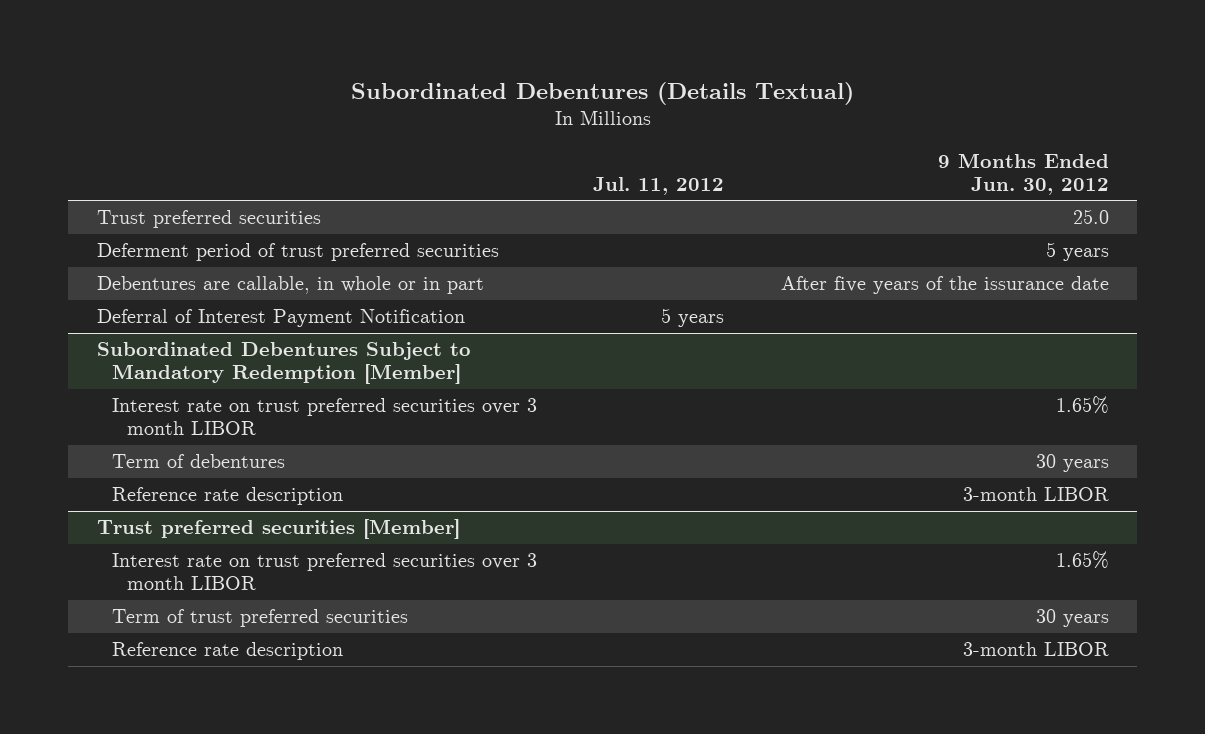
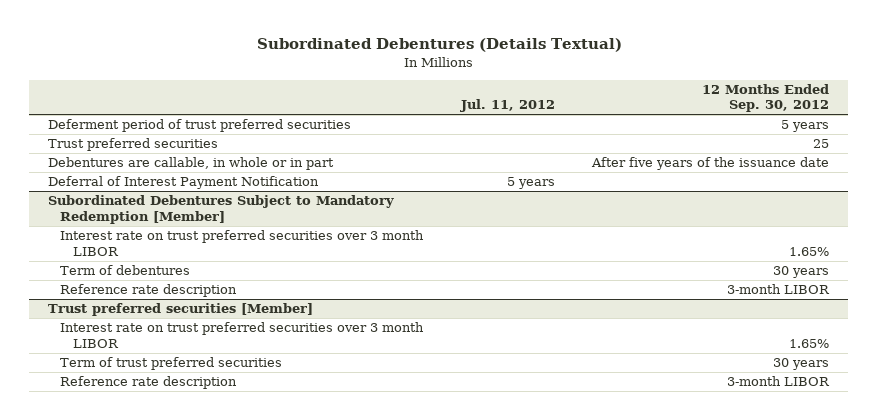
- | Jul. 11, 2012 | 9 Months Ended Jun. 30, 2012
+ | Jul. 11, 2012 | 12 Months Ended Sep. 30, 2012
moved down: Trust preferred securities | | 25

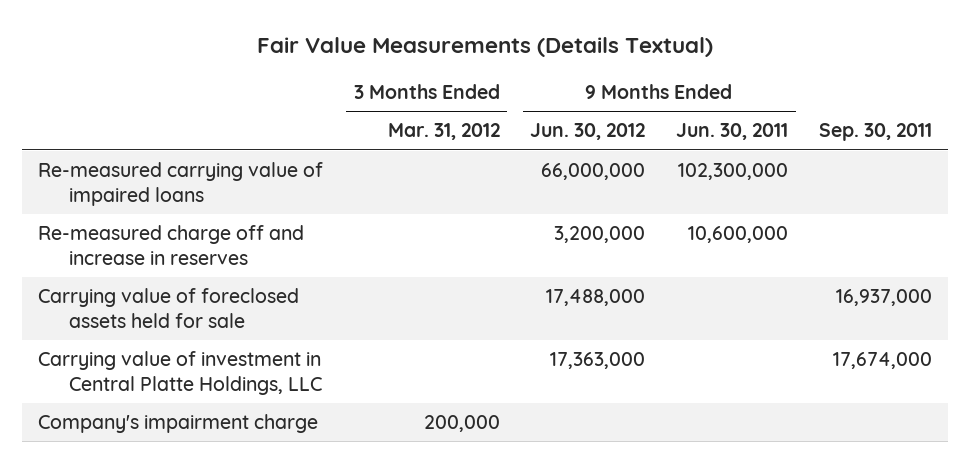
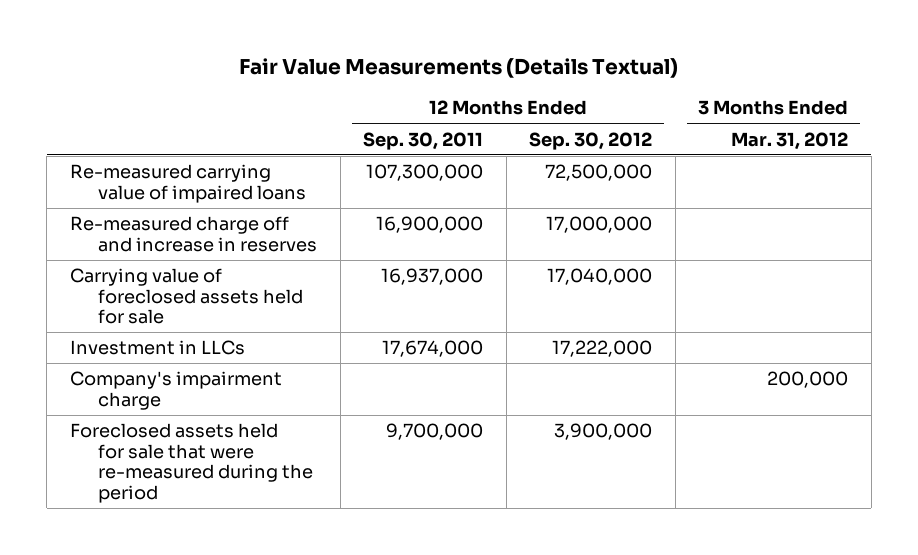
- | 3 Months Ended Mar. 31, 2012 | 9 Months Ended Jun. 30, 2012 | 9 Months Ended Jun. 30, 2011 | Sep. 30, 2011
+ | 12 Months Ended Sep. 30, 2011 | 12 Months Ended Sep. 30, 2012 | 3 Months Ended Mar. 31, 2012
- Carrying value of investment in Central Platte Holdings, LLC | | 17,363,000 | | 17,674,000
+ Investment in LLCs | 17,674,000 | 17,222,000 |
+ Foreclosed assets held for sale that were re-measured during the period | 9,700,000 | 3,900,000 |

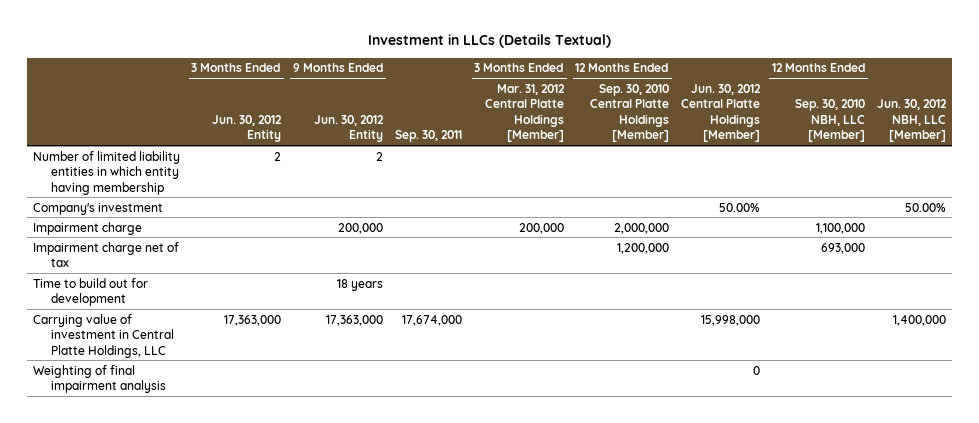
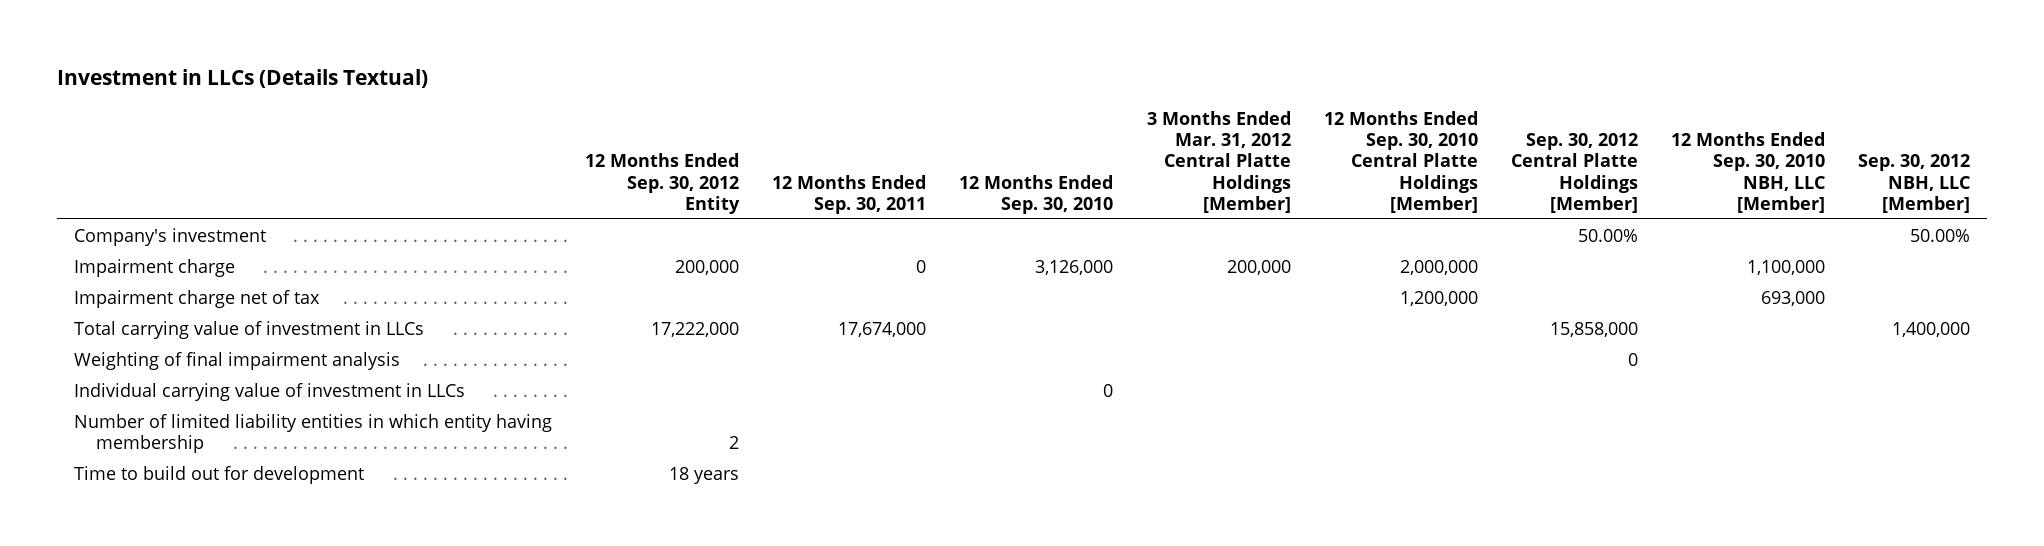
- | 3 Months Ended Jun. 30, 2012 Entity | 9 Months Ended Jun. 30, 2012 Entity | Sep. 30, 2011 | 3 Months Ended Mar. 31, 2012 Central Platte Holdings [Member] | 12 Months Ended Sep. 30, 2010 Central Platte Holdings [Member] | Jun. 30, 2012 Central Platte Holdings [Member] | 12 Months Ended Sep. 30, 2010 NBH, LLC [Member] | Jun. 30, 2012 NBH, LLC [Member]
+ | 12 Months Ended Sep. 30, 2012 Entity | 12 Months Ended Sep. 30, 2011 | 12 Months Ended Sep. 30, 2010 | 3 Months Ended Mar. 31, 2012 Central Platte Holdings [Member] | 12 Months Ended Sep. 30, 2010 Central Platte Holdings [Member] | Sep. 30, 2012 Central Platte Holdings [Member] | 12 Months Ended Sep. 30, 2010 NBH, LLC [Member] | Sep. 30, 2012 NBH, LLC [Member]
- Carrying value of investment in Central Platte Holdings, LLC | 17,363,000 | 17,363,000 | 17,674,000 | | | 15,998,000 | | 1,400,000
+ Total carrying value of investment in LLCs | 17,222,000 | 17,674,000 | | | | 15,858,000 | | 1,400,000
+ Individual carrying value of investment in LLCs | | | 0 | | | | |
moved down: Number of limited liability entities in which entity having membership | 2 | | | | | | |
moved down: Time to build out for development | 18 years | | | | | | |

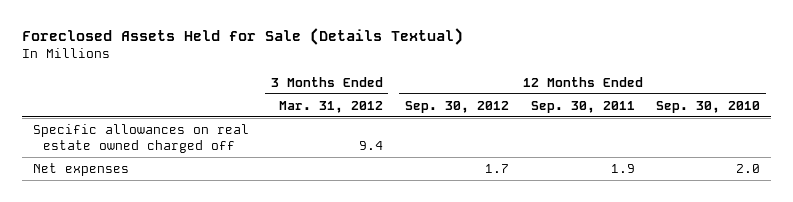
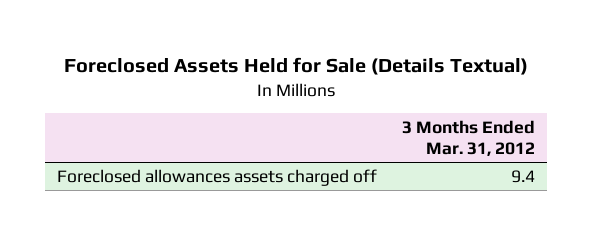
- | 3 Months Ended Mar. 31, 2012 | 12 Months Ended Sep. 30, 2012 | 12 Months Ended Sep. 30, 2011 | 12 Months Ended Sep. 30, 2010
+ | 3 Months Ended Mar. 31, 2012
- Specific allowances on real estate owned charged off | 9.4 | | |
- Net expenses | | 1.7 | 1.9 | 2.0
+ Foreclosed allowances assets charged off | 9.4

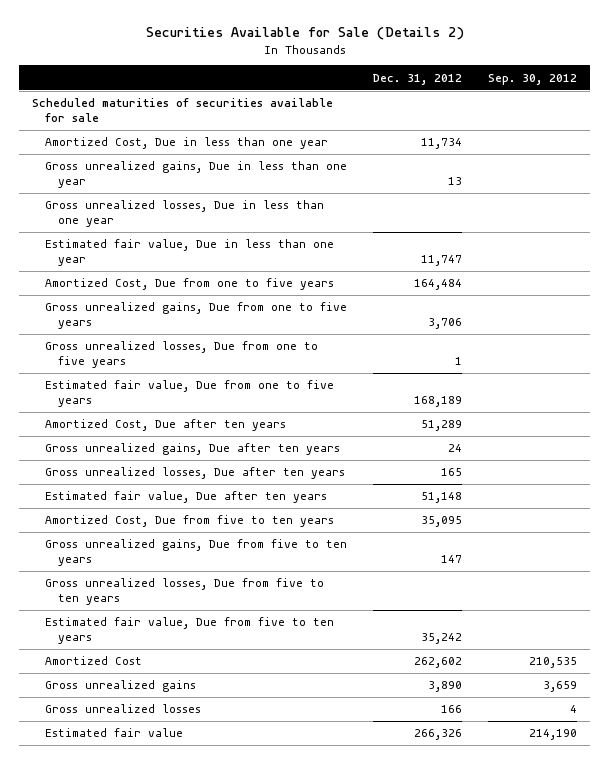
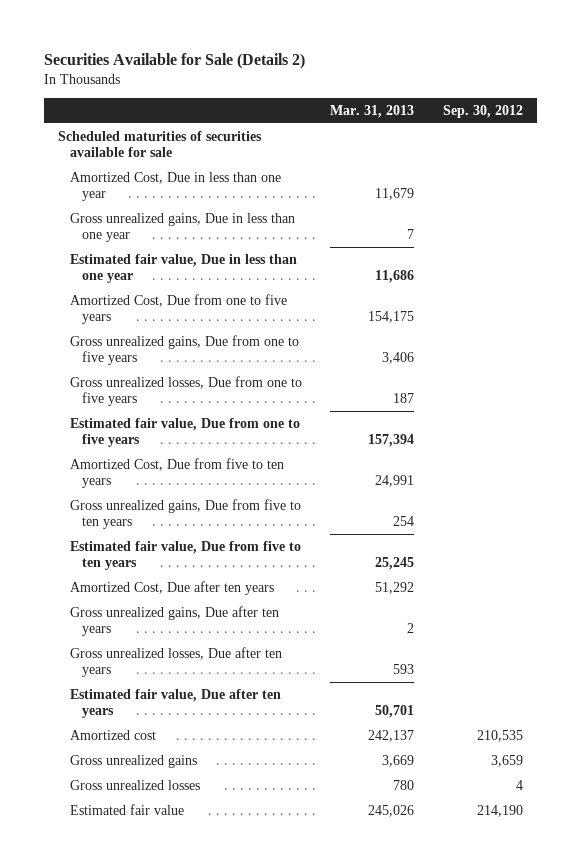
- | Dec. 31, 2012 | Sep. 30, 2012
+ | Mar. 31, 2013 | Sep. 30, 2012
- Gross unrealized losses, Due in less than one year
moved up: Amortized Cost, Due from five to ten years | 24,991 |
moved up: Gross unrealized gains, Due from five to ten years | 254 |
moved up: Estimated fair value, Due from five to ten years | 25,245 |
- Gross unrealized losses, Due from five to ten years
- Amortized Cost | 262,602 | 210,535
+ Amortized cost | 242,137 | 210,535

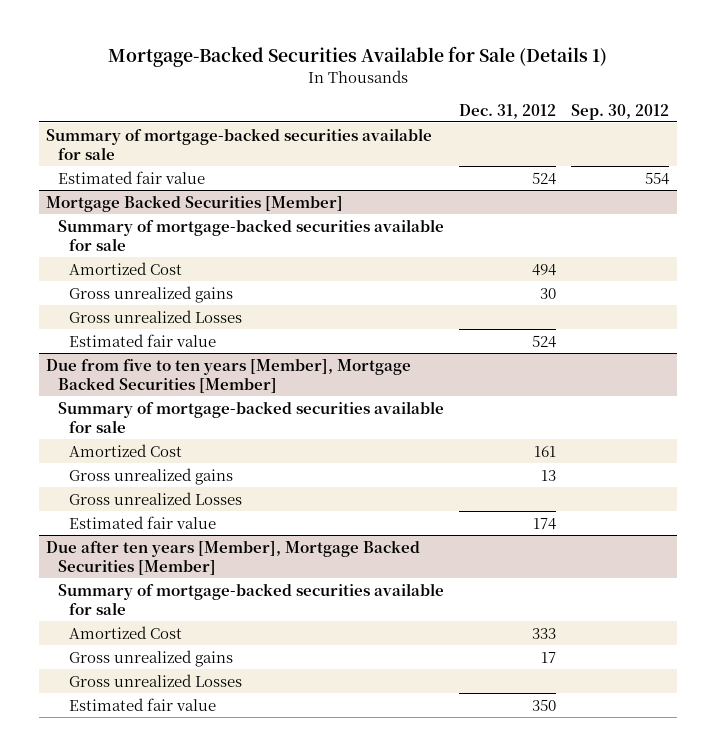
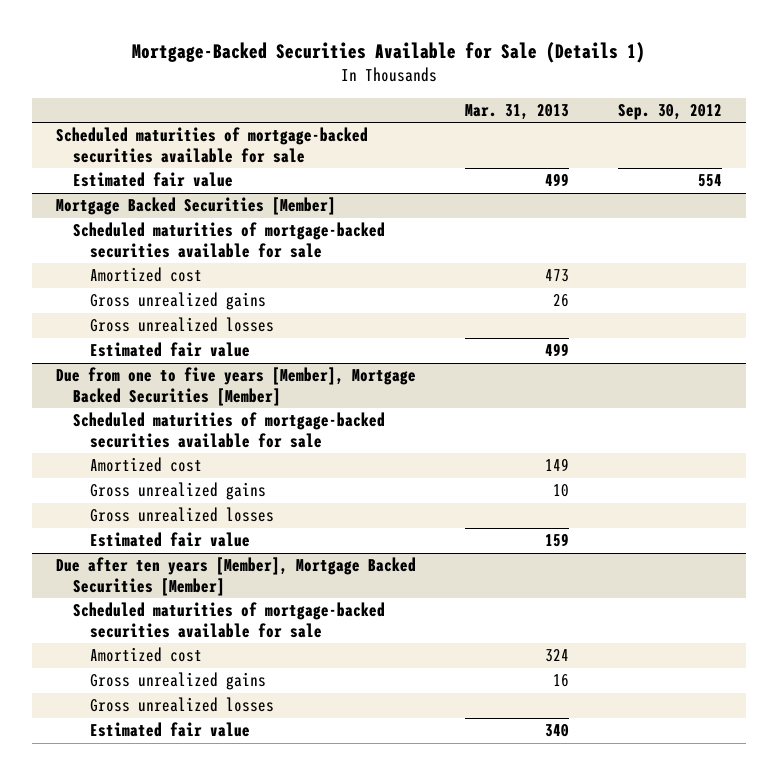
- | Dec. 31, 2012 | Sep. 30, 2012
+ | Mar. 31, 2013 | Sep. 30, 2012
- Summary of mortgage-backed securities available for sale
+ Scheduled maturities of mortgage-backed securities available for sale
@ Mortgage Backed Securities [Member]
- Summary of mortgage-backed securities available for sale
- Amortized Cost | 494 |
+ Scheduled maturities of mortgage-backed securities available for sale
+ Amortized cost | 473 |
- Gross unrealized Losses
+ Gross unrealized losses
- Due from five to ten years [Member], Mortgage Backed Securities [Member]
- Summary of mortgage-backed securities available for sale
- Amortized Cost | 161 |
+ Due from one to five years [Member], Mortgage Backed Securities [Member]
+ Scheduled maturities of mortgage-backed securities available for sale
+ Amortized cost | 149 |
- Gross unrealized Losses
+ Gross unrealized losses
@ Due after ten years [Member], Mortgage Backed Securities [Member]
- Summary of mortgage-backed securities available for sale
- Amortized Cost | 333 |
+ Scheduled maturities of mortgage-backed securities available for sale
+ Amortized cost | 324 |
- Gross unrealized Losses
+ Gross unrealized losses

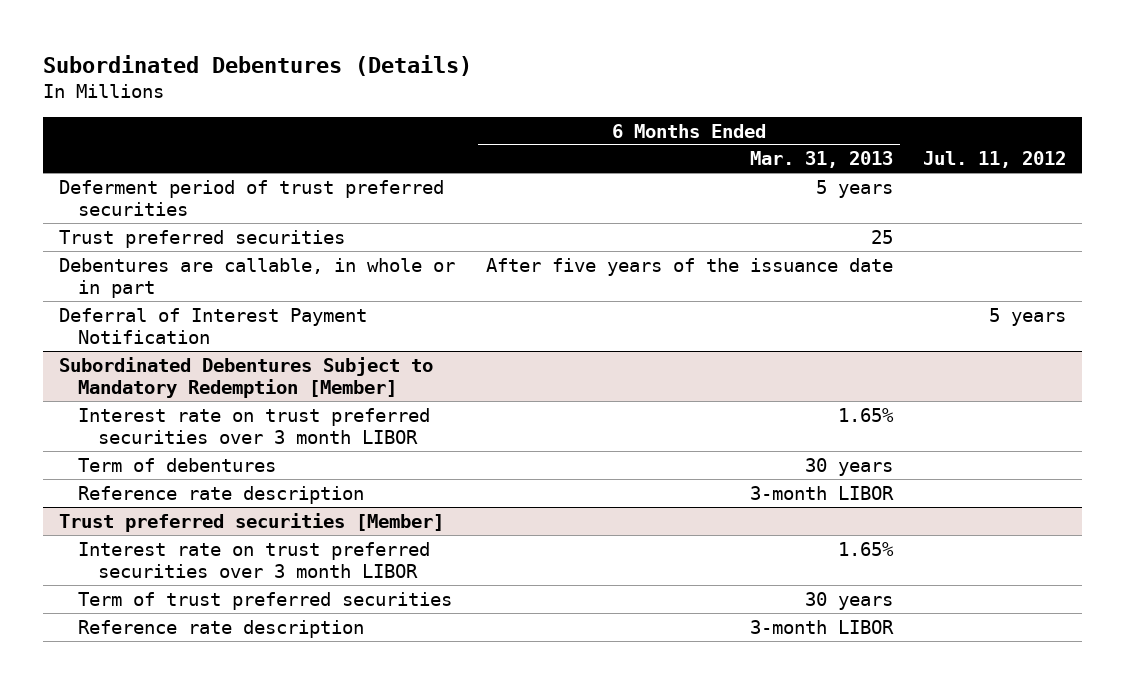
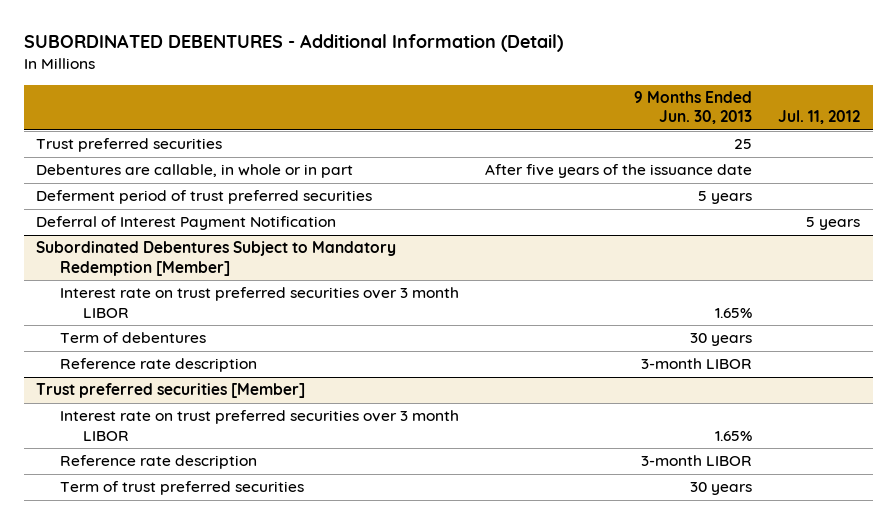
- Subordinated Debentures (Details)
+ SUBORDINATED DEBENTURES - Additional Information (Detail)
- | 6 Months Ended Mar. 31, 2013 | Jul. 11, 2012
+ | 9 Months Ended Jun. 30, 2013 | Jul. 11, 2012
moved down: Deferment period of trust preferred securities | 5 years |
@ Trust preferred securities [Member]
moved down: Term of trust preferred securities | 30 years |

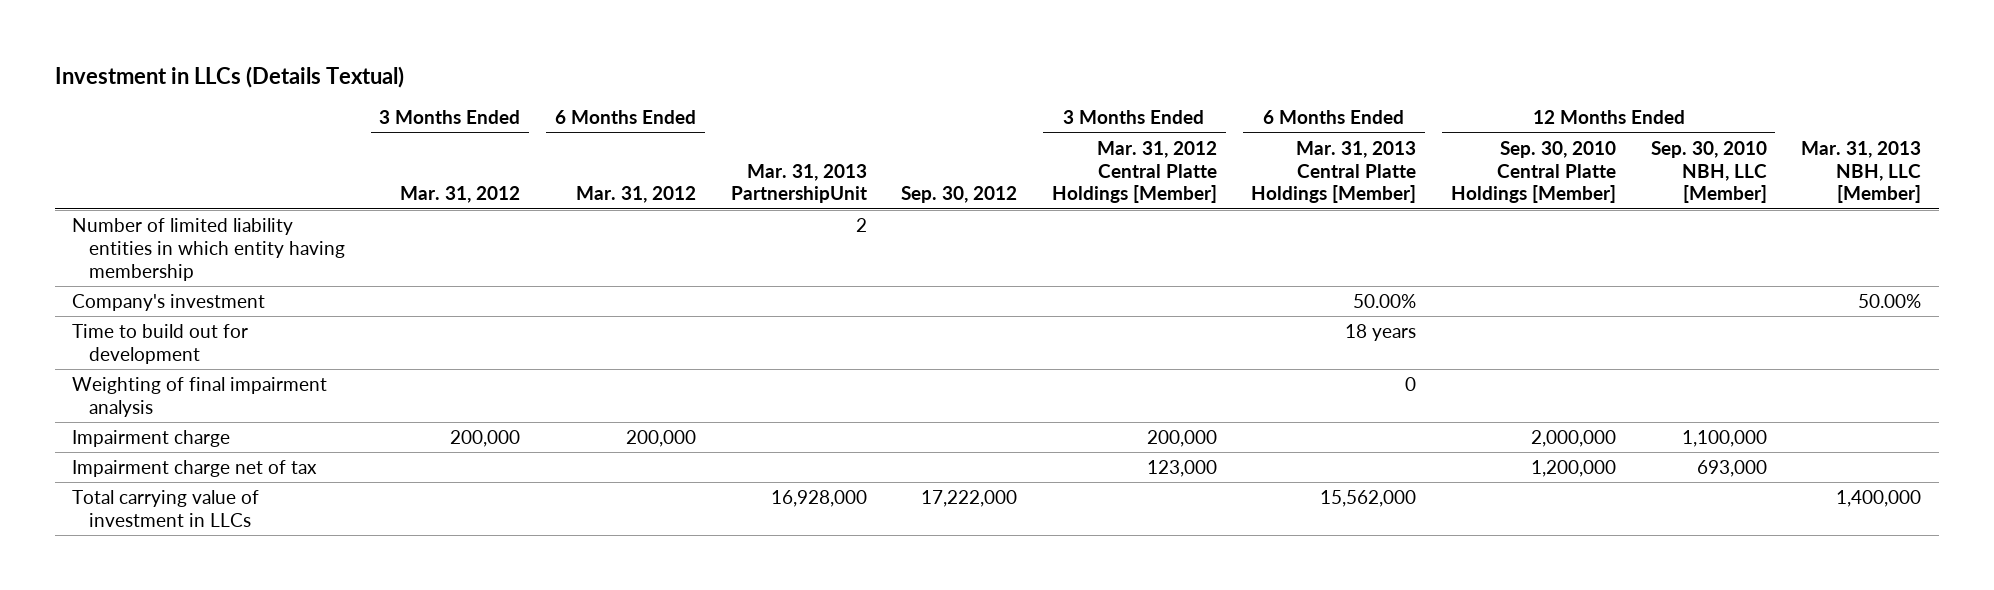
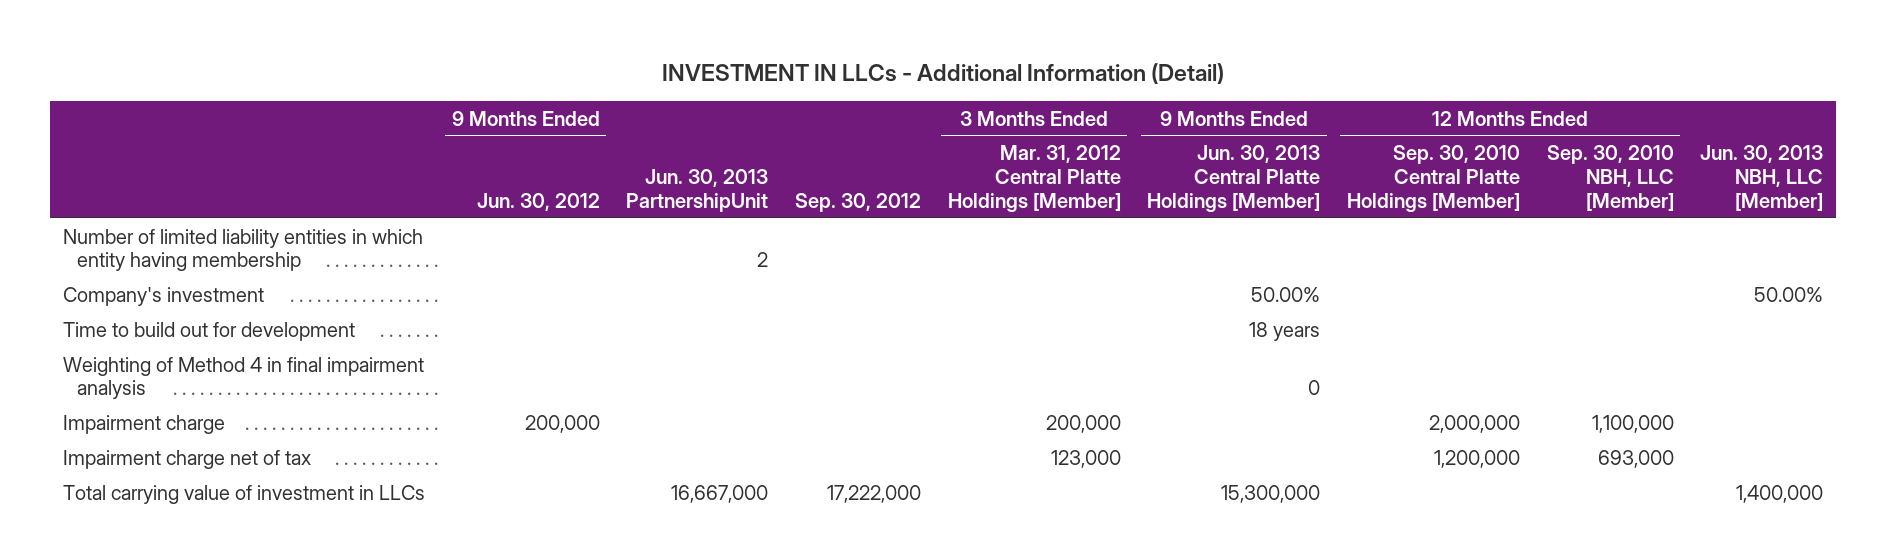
- Investment in LLCs (Details Textual)
+ INVESTMENT IN LLCs - Additional Information (Detail)
- | 3 Months Ended Mar. 31, 2012 | 6 Months Ended Mar. 31, 2012 | Mar. 31, 2013 PartnershipUnit | Sep. 30, 2012 | 3 Months Ended Mar. 31, 2012 Central Platte Holdings [Member] | 6 Months Ended Mar. 31, 2013 Central Platte Holdings [Member] | 12 Months Ended Sep. 30, 2010 Central Platte Holdings [Member] | 12 Months Ended Sep. 30, 2010 NBH, LLC [Member] | Mar. 31, 2013 NBH, LLC [Member]
+ | 9 Months Ended Jun. 30, 2012 | Jun. 30, 2013 PartnershipUnit | Sep. 30, 2012 | 3 Months Ended Mar. 31, 2012 Central Platte Holdings [Member] | 9 Months Ended Jun. 30, 2013 Central Platte Holdings [Member] | 12 Months Ended Sep. 30, 2010 Central Platte Holdings [Member] | 12 Months Ended Sep. 30, 2010 NBH, LLC [Member] | Jun. 30, 2013 NBH, LLC [Member]
- Weighting of final impairment analysis | | | | | | 0 | | |
+ Weighting of Method 4 in final impairment analysis | | | | | 0 | | |

